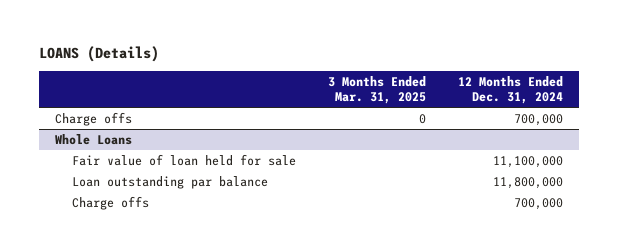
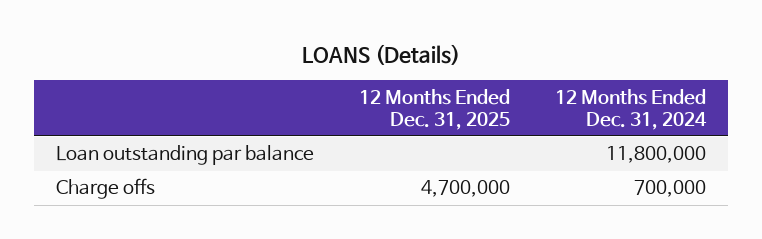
- | 3 Months Ended Mar. 31, 2025 | 12 Months Ended Dec. 31, 2024
+ | 12 Months Ended Dec. 31, 2025 | 12 Months Ended Dec. 31, 2024
- Charge offs | 0 | 700,000
- Whole Loans
- Fair value of loan held for sale | | 11,100,000

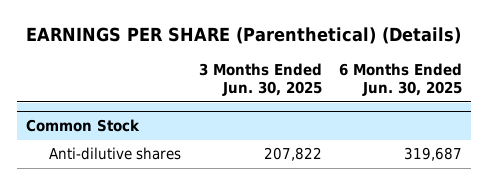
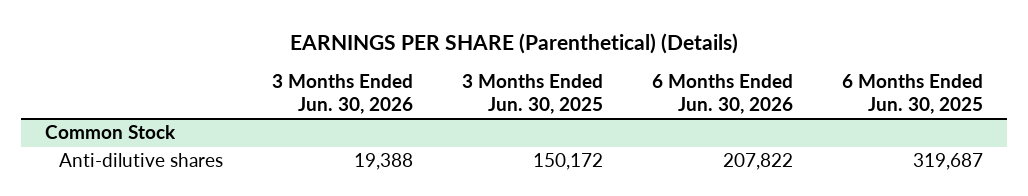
- | 3 Months Ended Jun. 30, 2025 | 6 Months Ended Jun. 30, 2025
+ | 3 Months Ended Jun. 30, 2026 | 3 Months Ended Jun. 30, 2025 | 6 Months Ended Jun. 30, 2026 | 6 Months Ended Jun. 30, 2025
@ Common Stock
- Anti-dilutive shares | 207,822 | 319,687
+ Anti-dilutive shares | 19,388 | 150,172 | 207,822 | 319,687

